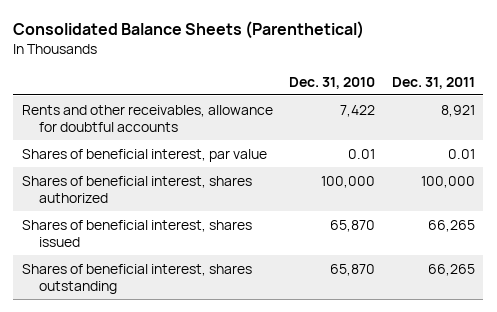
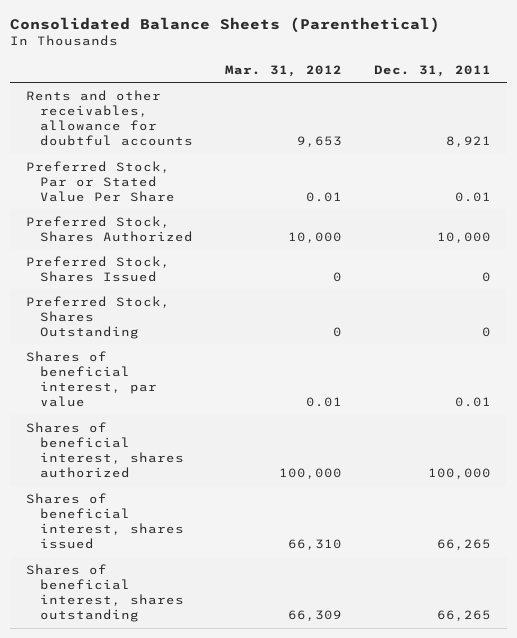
- | Dec. 31, 2010 | Dec. 31, 2011
+ | Mar. 31, 2012 | Dec. 31, 2011
+ Preferred Stock, Par or Stated Value Per Share | 0.01 | 0.01
+ Preferred Stock, Shares Authorized | 10,000 | 10,000
+ Preferred Stock, Shares Issued | 0 | 0
+ Preferred Stock, Shares Outstanding | 0 | 0

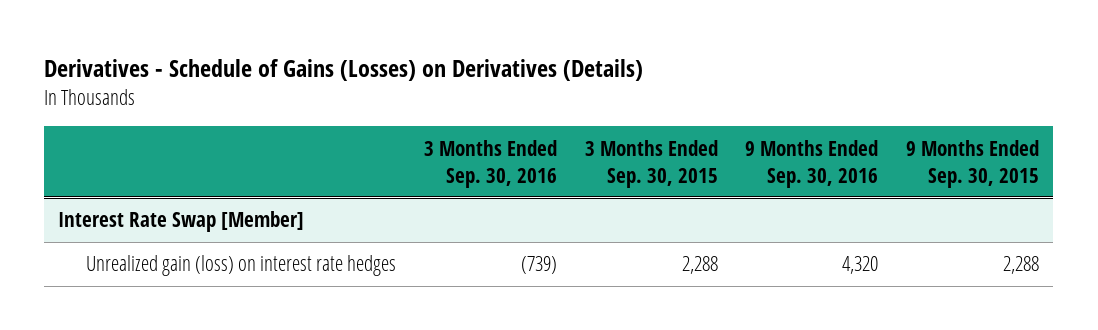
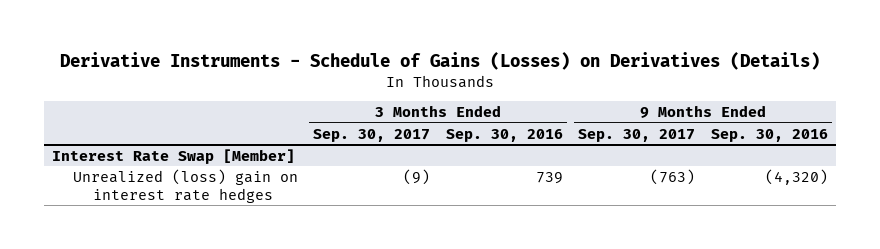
- Derivatives - Schedule of Gains (Losses) on Derivatives (Details)
+ Derivative Instruments - Schedule of Gains (Losses) on Derivatives (Details)
- | 3 Months Ended Sep. 30, 2016 | 3 Months Ended Sep. 30, 2015 | 9 Months Ended Sep. 30, 2016 | 9 Months Ended Sep. 30, 2015
+ | 3 Months Ended Sep. 30, 2017 | 3 Months Ended Sep. 30, 2016 | 9 Months Ended Sep. 30, 2017 | 9 Months Ended Sep. 30, 2016
@ Interest Rate Swap [Member]
- Unrealized gain (loss) on interest rate hedges | (739) | 2,288 | 4,320 | 2,288
+ Unrealized (loss) gain on interest rate hedges | (9) | 739 | (763) | (4,320)

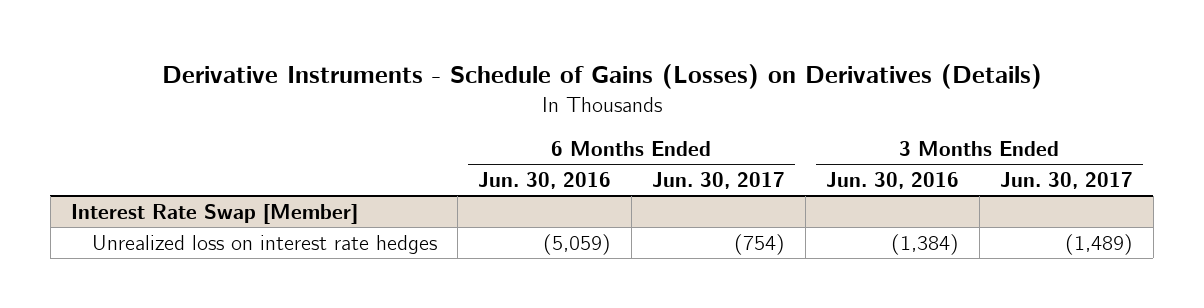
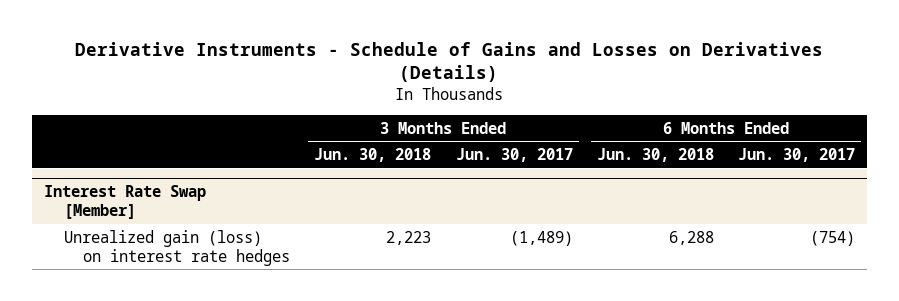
- Derivative Instruments - Schedule of Gains (Losses) on Derivatives (Details)
+ Derivative Instruments - Schedule of Gains and Losses on Derivatives (Details)
- | 6 Months Ended Jun. 30, 2016 | 6 Months Ended Jun. 30, 2017 | 3 Months Ended Jun. 30, 2016 | 3 Months Ended Jun. 30, 2017
+ | 3 Months Ended Jun. 30, 2018 | 3 Months Ended Jun. 30, 2017 | 6 Months Ended Jun. 30, 2018 | 6 Months Ended Jun. 30, 2017
@ Interest Rate Swap [Member]
- Unrealized loss on interest rate hedges | (5,059) | (754) | (1,384) | (1,489)
+ Unrealized gain (loss) on interest rate hedges | 2,223 | (1,489) | 6,288 | (754)

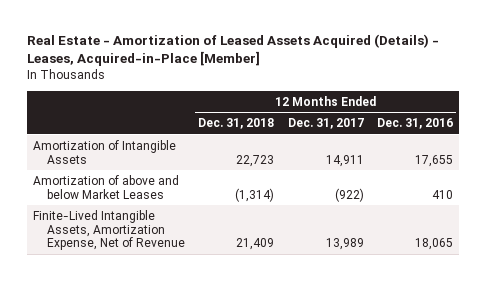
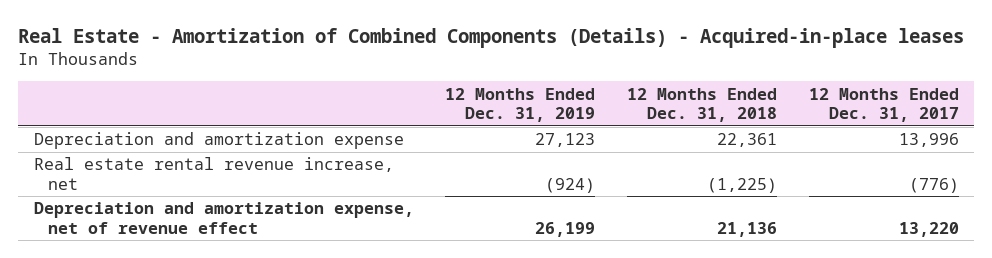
- Real Estate - Amortization of Leased Assets Acquired (Details) - Leases, Acquired-in-Place [Member]
+ Real Estate - Amortization of Combined Components (Details) - Acquired-in-place leases
- | 12 Months Ended Dec. 31, 2018 | 12 Months Ended Dec. 31, 2017 | 12 Months Ended Dec. 31, 2016
+ | 12 Months Ended Dec. 31, 2019 | 12 Months Ended Dec. 31, 2018 | 12 Months Ended Dec. 31, 2017
- Amortization of Intangible Assets | 22,723 | 14,911 | 17,655
- Amortization of above and below Market Leases | (1,314) | (922) | 410
- Finite-Lived Intangible Assets, Amortization Expense, Net of Revenue | 21,409 | 13,989 | 18,065
+ Depreciation and amortization expense | 27,123 | 22,361 | 13,996
+ Real estate rental revenue increase, net | (924) | (1,225) | (776)
+ Depreciation and amortization expense, net of revenue effect | 26,199 | 21,136 | 13,220

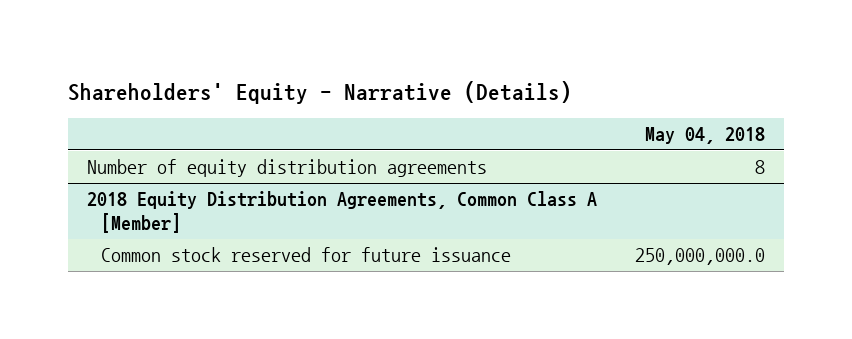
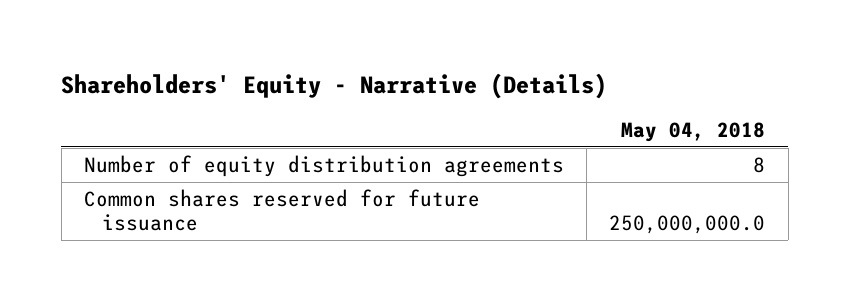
- 2018 Equity Distribution Agreements, Common Class A [Member]
- Common stock reserved for future issuance | 250,000,000.0
+ Common shares reserved for future issuance | 250,000,000.0

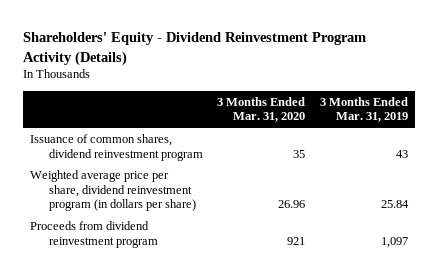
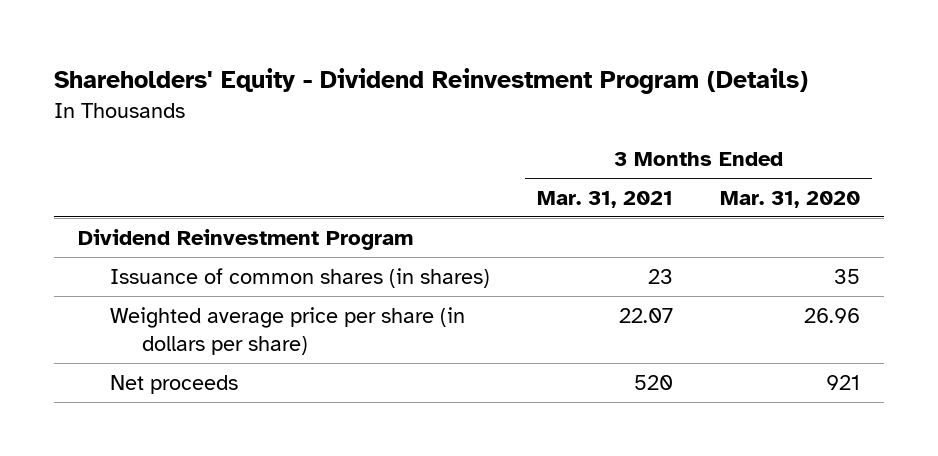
- Shareholders' Equity - Dividend Reinvestment Program Activity (Details)
+ Shareholders' Equity - Dividend Reinvestment Program (Details)
- | 3 Months Ended Mar. 31, 2020 | 3 Months Ended Mar. 31, 2019
+ | 3 Months Ended Mar. 31, 2021 | 3 Months Ended Mar. 31, 2020
- Issuance of common shares, dividend reinvestment program | 35 | 43
- Weighted average price per share, dividend reinvestment program (in dollars per share) | 26.96 | 25.84
- Proceeds from dividend reinvestment program | 921 | 1,097
+ Dividend Reinvestment Program
+ Issuance of common shares (in shares) | 23 | 35
+ Weighted average price per share (in dollars per share) | 22.07 | 26.96
+ Net proceeds | 520 | 921

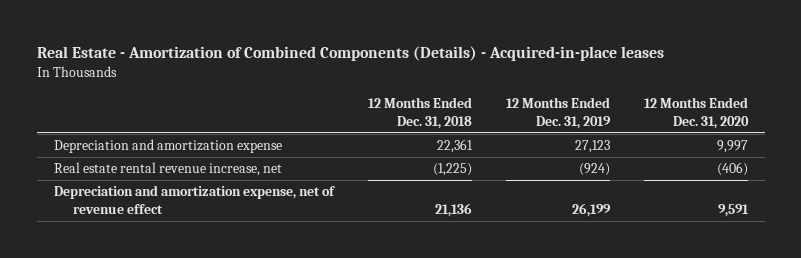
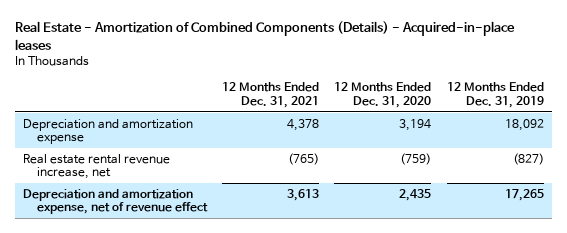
- | 12 Months Ended Dec. 31, 2018 | 12 Months Ended Dec. 31, 2019 | 12 Months Ended Dec. 31, 2020
+ | 12 Months Ended Dec. 31, 2021 | 12 Months Ended Dec. 31, 2020 | 12 Months Ended Dec. 31, 2019
- Depreciation and amortization expense | 22,361 | 27,123 | 9,997
- Real estate rental revenue increase, net | (1,225) | (924) | (406)
- Depreciation and amortization expense, net of revenue effect | 21,136 | 26,199 | 9,591
+ Depreciation and amortization expense | 4,378 | 3,194 | 18,092
+ Real estate rental revenue increase, net | (765) | (759) | (827)
+ Depreciation and amortization expense, net of revenue effect | 3,613 | 2,435 | 17,265

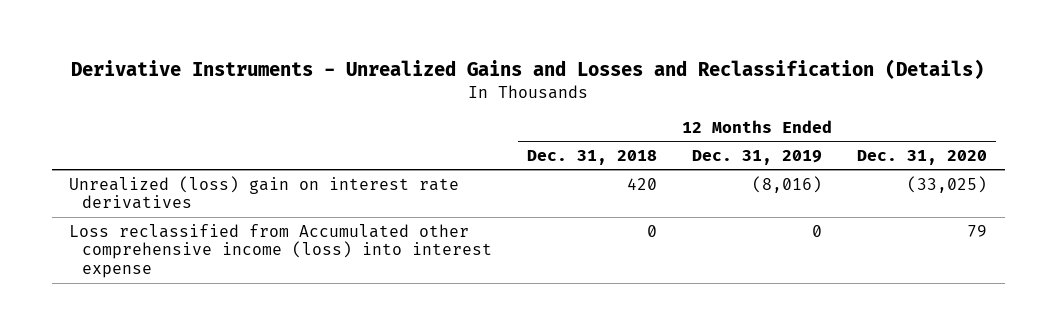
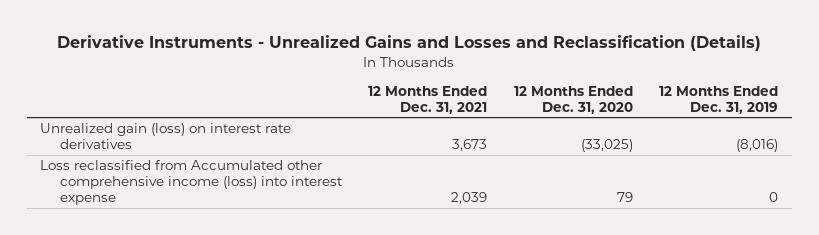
- | 12 Months Ended Dec. 31, 2018 | 12 Months Ended Dec. 31, 2019 | 12 Months Ended Dec. 31, 2020
+ | 12 Months Ended Dec. 31, 2021 | 12 Months Ended Dec. 31, 2020 | 12 Months Ended Dec. 31, 2019
- Unrealized (loss) gain on interest rate derivatives | 420 | (8,016) | (33,025)
+ Unrealized gain (loss) on interest rate derivatives | 3,673 | (33,025) | (8,016)

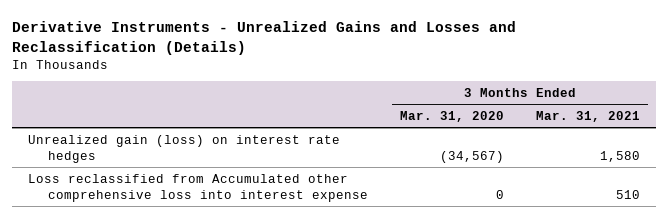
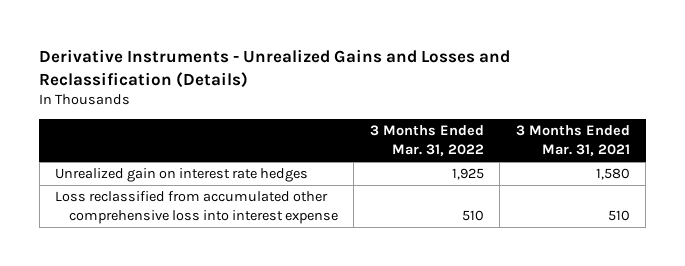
- | 3 Months Ended Mar. 31, 2020 | 3 Months Ended Mar. 31, 2021
+ | 3 Months Ended Mar. 31, 2022 | 3 Months Ended Mar. 31, 2021
- Unrealized gain (loss) on interest rate hedges | (34,567) | 1,580
- Loss reclassified from Accumulated other comprehensive loss into interest expense | 0 | 510
+ Unrealized gain on interest rate hedges | 1,925 | 1,580
+ Loss reclassified from accumulated other comprehensive loss into interest expense | 510 | 510

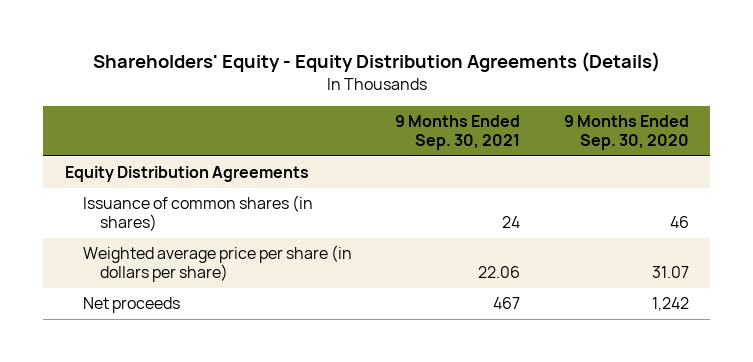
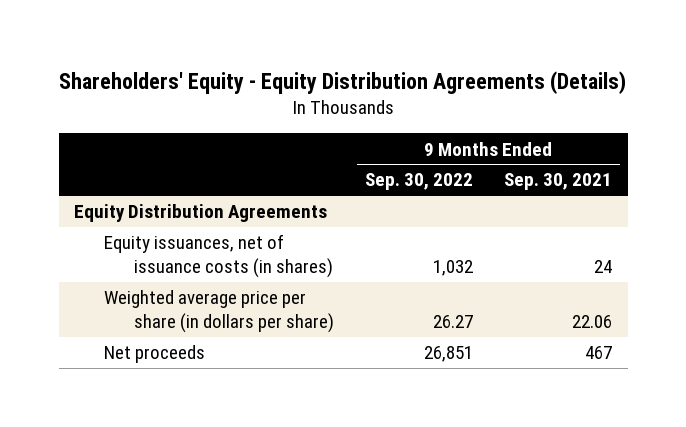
- | 9 Months Ended Sep. 30, 2021 | 9 Months Ended Sep. 30, 2020
+ | 9 Months Ended Sep. 30, 2022 | 9 Months Ended Sep. 30, 2021
- Issuance of common shares (in shares) | 24 | 46
+ Equity issuances, net of issuance costs (in shares) | 1,032 | 24

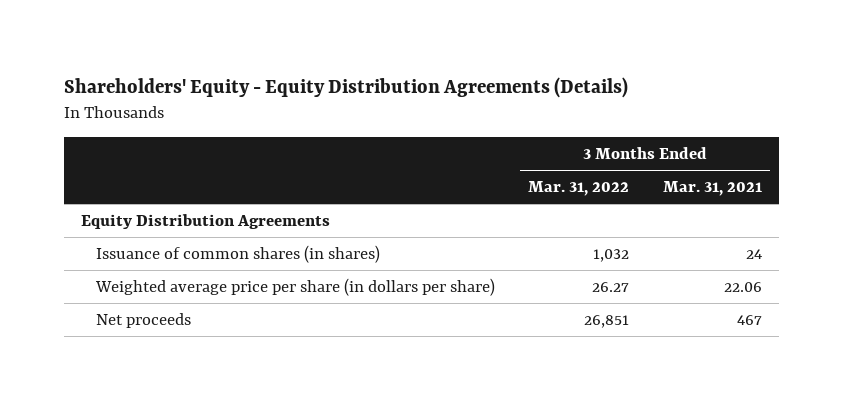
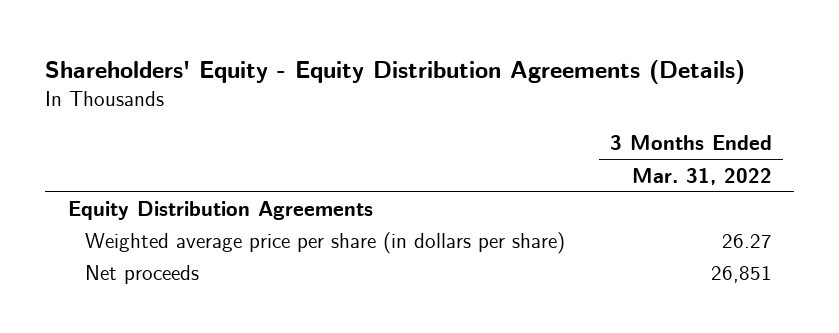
- | 3 Months Ended Mar. 31, 2022 | 3 Months Ended Mar. 31, 2021
+ | 3 Months Ended Mar. 31, 2022
- Issuance of common shares (in shares) | 1,032 | 24

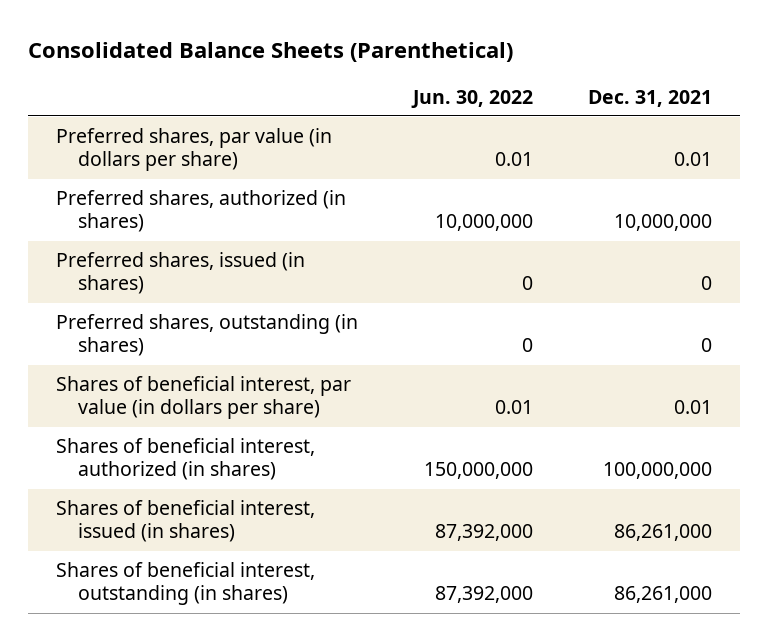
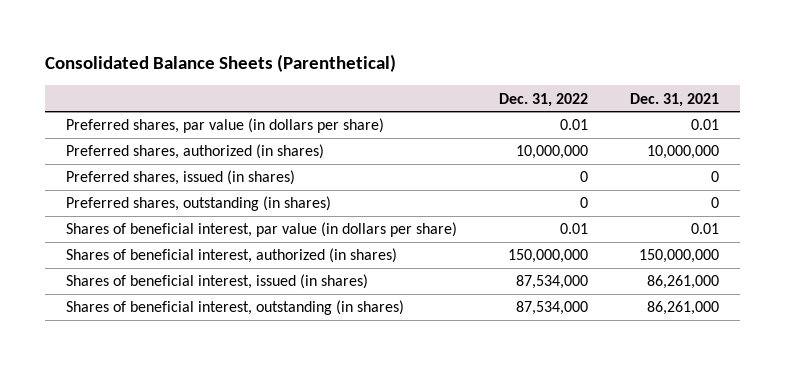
- | Jun. 30, 2022 | Dec. 31, 2021
+ | Dec. 31, 2022 | Dec. 31, 2021
- Shares of beneficial interest, authorized (in shares) | 150,000,000 | 100,000,000
+ Shares of beneficial interest, authorized (in shares) | 150,000,000 | 150,000,000

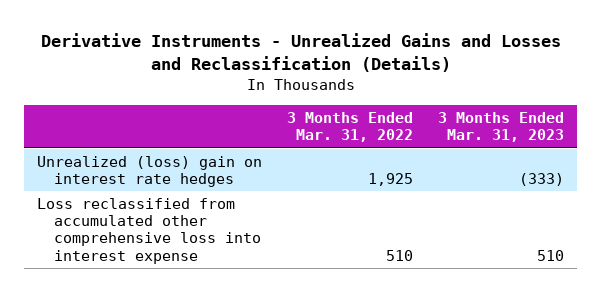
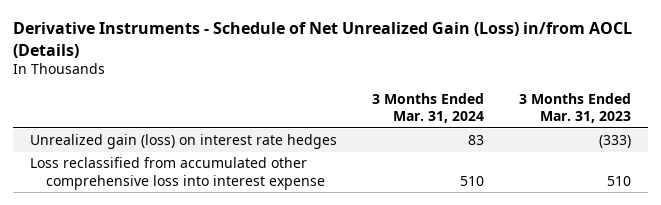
- Derivative Instruments - Unrealized Gains and Losses and Reclassification (Details)
+ Derivative Instruments - Schedule of Net Unrealized Gain (Loss) in/from AOCL (Details)
- | 3 Months Ended Mar. 31, 2022 | 3 Months Ended Mar. 31, 2023
+ | 3 Months Ended Mar. 31, 2024 | 3 Months Ended Mar. 31, 2023
- Unrealized (loss) gain on interest rate hedges | 1,925 | (333)
+ Unrealized gain (loss) on interest rate hedges | 83 | (333)

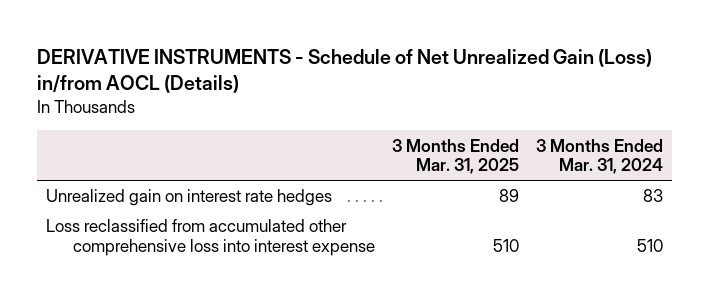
- Derivative Instruments - Schedule of Net Unrealized Gain (Loss) in/from AOCL (Details)
+ DERIVATIVE INSTRUMENTS - Schedule of Net Unrealized Gain (Loss) in/from AOCL (Details)
- | 3 Months Ended Mar. 31, 2024 | 3 Months Ended Mar. 31, 2023
+ | 3 Months Ended Mar. 31, 2025 | 3 Months Ended Mar. 31, 2024
- Unrealized gain (loss) on interest rate hedges | 83 | (333)
+ Unrealized gain on interest rate hedges | 89 | 83

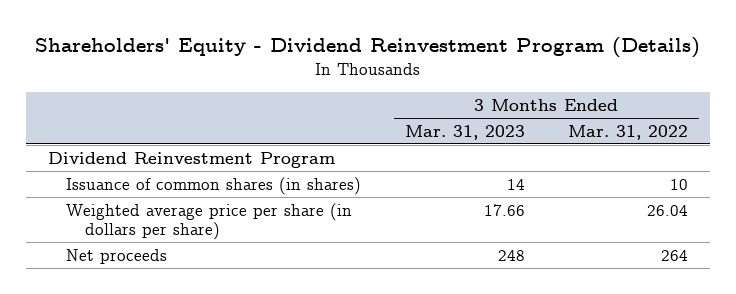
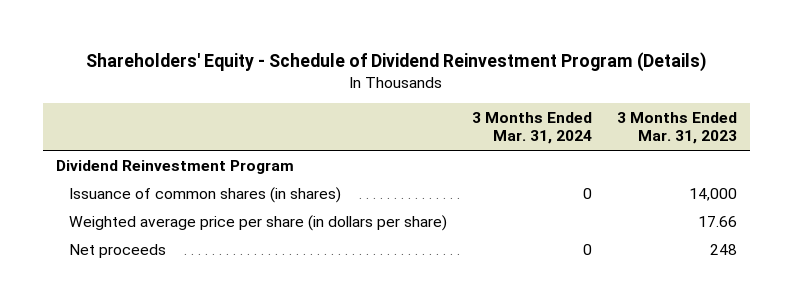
- Shareholders' Equity - Dividend Reinvestment Program (Details)
+ Shareholders' Equity - Schedule of Dividend Reinvestment Program (Details)
- | 3 Months Ended Mar. 31, 2023 | 3 Months Ended Mar. 31, 2022
+ | 3 Months Ended Mar. 31, 2024 | 3 Months Ended Mar. 31, 2023
- Issuance of common shares (in shares) | 14 | 10
+ Issuance of common shares (in shares) | 0 | 14,000

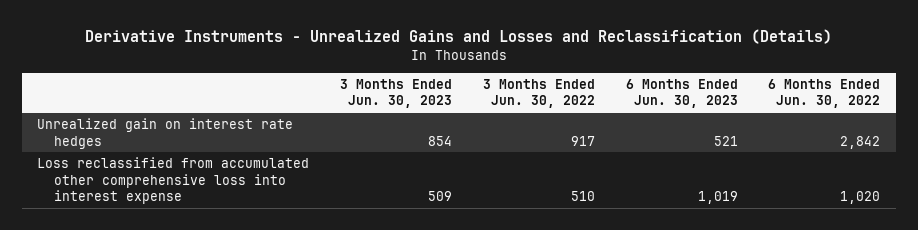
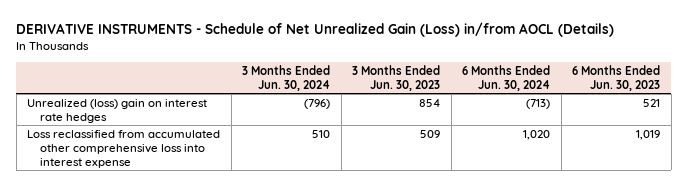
- Derivative Instruments - Unrealized Gains and Losses and Reclassification (Details)
+ DERIVATIVE INSTRUMENTS - Schedule of Net Unrealized Gain (Loss) in/from AOCL (Details)
- | 3 Months Ended Jun. 30, 2023 | 3 Months Ended Jun. 30, 2022 | 6 Months Ended Jun. 30, 2023 | 6 Months Ended Jun. 30, 2022
+ | 3 Months Ended Jun. 30, 2024 | 3 Months Ended Jun. 30, 2023 | 6 Months Ended Jun. 30, 2024 | 6 Months Ended Jun. 30, 2023
- Unrealized gain on interest rate hedges | 854 | 917 | 521 | 2,842
+ Unrealized (loss) gain on interest rate hedges | (796) | 854 | (713) | 521

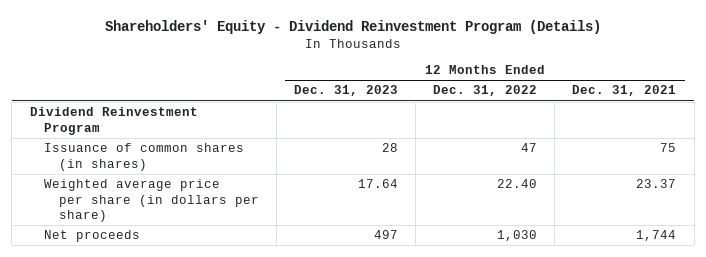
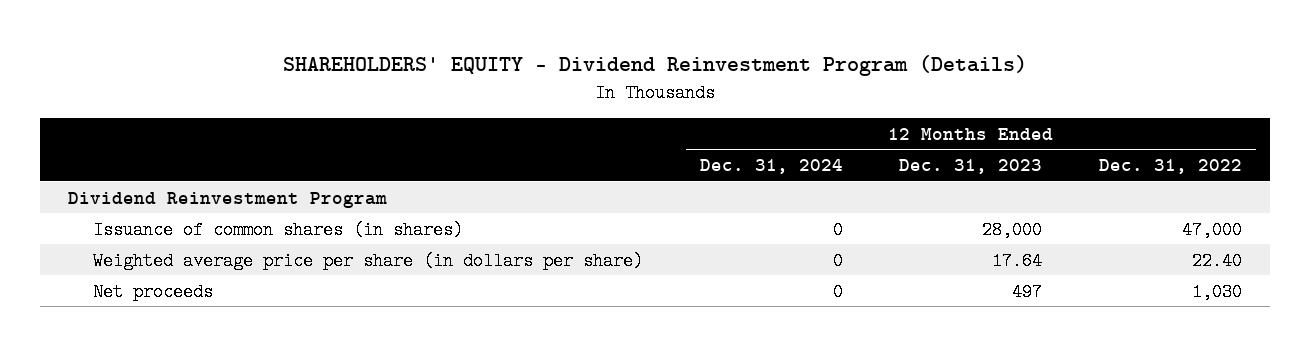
- Shareholders' Equity - Dividend Reinvestment Program (Details)
+ SHAREHOLDERS' EQUITY - Dividend Reinvestment Program (Details)
- | 12 Months Ended Dec. 31, 2023 | 12 Months Ended Dec. 31, 2022 | 12 Months Ended Dec. 31, 2021
+ | 12 Months Ended Dec. 31, 2024 | 12 Months Ended Dec. 31, 2023 | 12 Months Ended Dec. 31, 2022
- Issuance of common shares (in shares) | 28 | 47 | 75
+ Issuance of common shares (in shares) | 0 | 28,000 | 47,000

